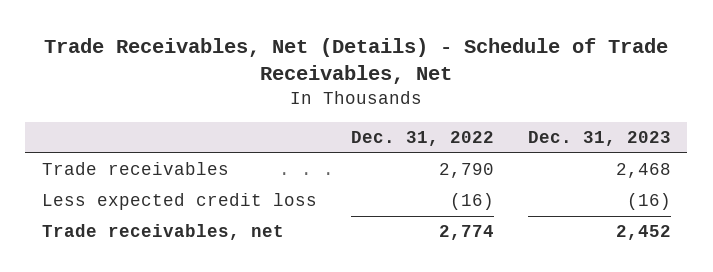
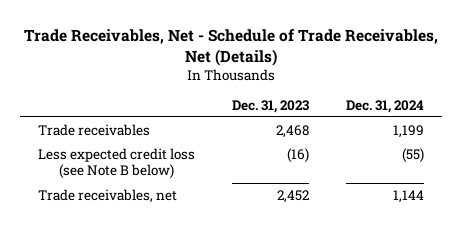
- Trade Receivables, Net (Details) - Schedule of Trade Receivables, Net
+ Trade Receivables, Net - Schedule of Trade Receivables, Net (Details)
- | Dec. 31, 2022 | Dec. 31, 2023
+ | Dec. 31, 2023 | Dec. 31, 2024
- Less expected credit loss | (16) | (16)
+ Less expected credit loss (see Note B below) | (16) | (55)

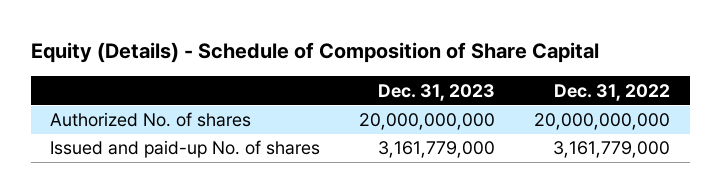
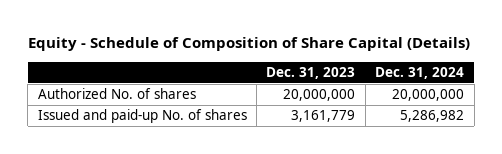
- Equity (Details) - Schedule of Composition of Share Capital
+ Equity - Schedule of Composition of Share Capital (Details)
- | Dec. 31, 2023 | Dec. 31, 2022
+ | Dec. 31, 2023 | Dec. 31, 2024
- Authorized No. of shares | 20,000,000,000 | 20,000,000,000
- Issued and paid-up No. of shares | 3,161,779,000 | 3,161,779,000
+ Authorized No. of shares | 20,000,000 | 20,000,000
+ Issued and paid-up No. of shares | 3,161,779 | 5,286,982

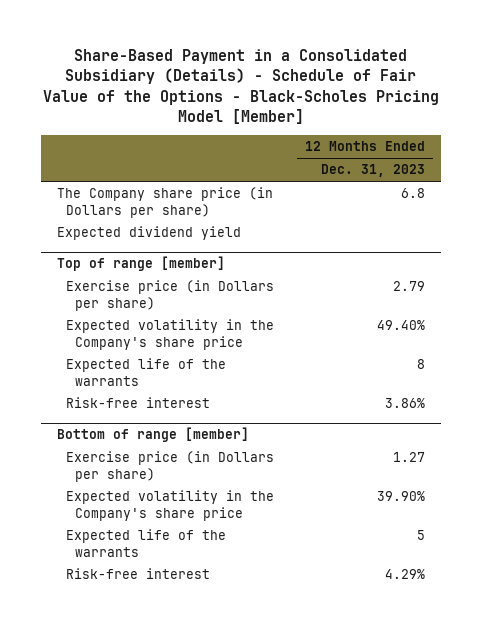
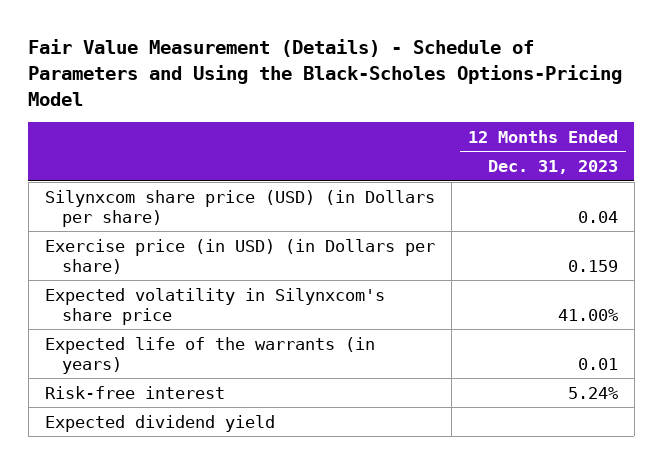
- Share-Based Payment in a Consolidated Subsidiary (Details) - Schedule of Fair Value of the Options - Black-Scholes Pricing Model [Member]
+ Fair Value Measurement (Details) - Schedule of Parameters and Using the Black-Scholes Options-Pricing Model
- The Company share price (in Dollars per share) | 6.8
+ Silynxcom share price (USD) (in Dollars per share) | 0.04
+ Exercise price (in USD) (in Dollars per share) | 0.159
+ Expected volatility in Silynxcom's share price | 41.00%
+ Expected life of the warrants (in years) | 0.01
+ Risk-free interest | 5.24%
- Top of range [member]
- Exercise price (in Dollars per share) | 2.79
- Expected volatility in the Company's share price | 49.40%
- Expected life of the warrants | 8
- Risk-free interest | 3.86%
- Bottom of range [member]
- Exercise price (in Dollars per share) | 1.27
- Expected volatility in the Company's share price | 39.90%
- Expected life of the warrants | 5
- Risk-free interest | 4.29%

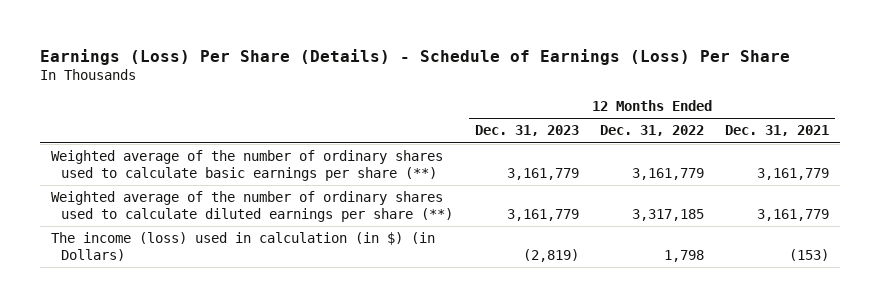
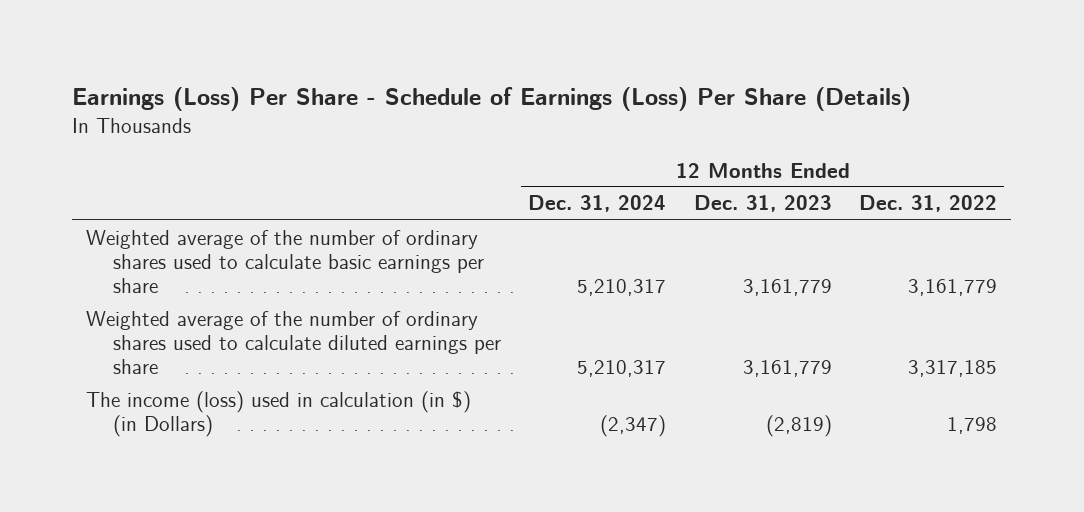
- Earnings (Loss) Per Share (Details) - Schedule of Earnings (Loss) Per Share
+ Earnings (Loss) Per Share - Schedule of Earnings (Loss) Per Share (Details)
- | 12 Months Ended Dec. 31, 2023 | 12 Months Ended Dec. 31, 2022 | 12 Months Ended Dec. 31, 2021
+ | 12 Months Ended Dec. 31, 2024 | 12 Months Ended Dec. 31, 2023 | 12 Months Ended Dec. 31, 2022
- Weighted average of the number of ordinary shares used to calculate basic earnings per share (**) | 3,161,779 | 3,161,779 | 3,161,779
- Weighted average of the number of ordinary shares used to calculate diluted earnings per share (**) | 3,161,779 | 3,317,185 | 3,161,779
+ Weighted average of the number of ordinary shares used to calculate basic earnings per share | 5,210,317 | 3,161,779 | 3,161,779
+ Weighted average of the number of ordinary shares used to calculate diluted earnings per share | 5,210,317 | 3,161,779 | 3,317,185

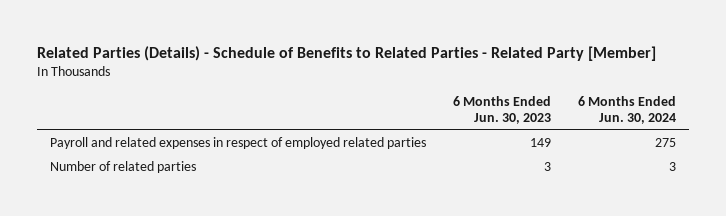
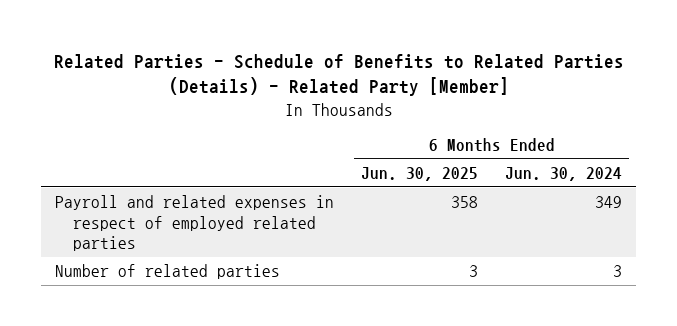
- Related Parties (Details) - Schedule of Benefits to Related Parties - Related Party [Member]
+ Related Parties - Schedule of Benefits to Related Parties (Details) - Related Party [Member]
- | 6 Months Ended Jun. 30, 2023 | 6 Months Ended Jun. 30, 2024
+ | 6 Months Ended Jun. 30, 2025 | 6 Months Ended Jun. 30, 2024
- Payroll and related expenses in respect of employed related parties | 149 | 275
+ Payroll and related expenses in respect of employed related parties | 358 | 349

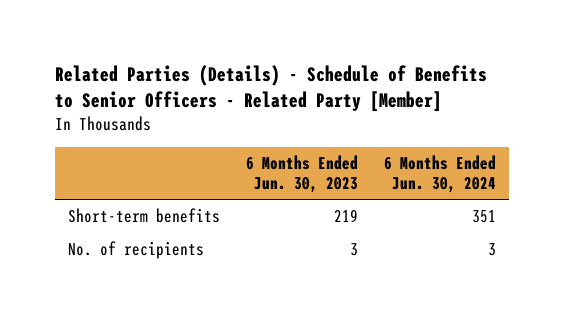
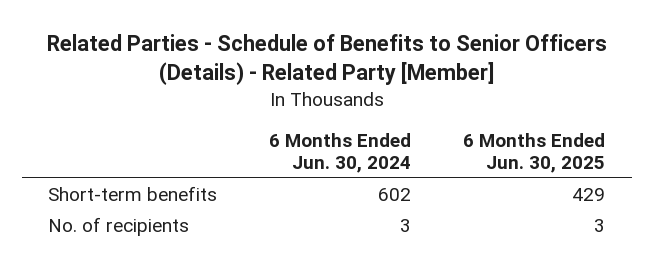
- Related Parties (Details) - Schedule of Benefits to Senior Officers - Related Party [Member]
+ Related Parties - Schedule of Benefits to Senior Officers (Details) - Related Party [Member]
- | 6 Months Ended Jun. 30, 2023 | 6 Months Ended Jun. 30, 2024
+ | 6 Months Ended Jun. 30, 2024 | 6 Months Ended Jun. 30, 2025
- Short-term benefits | 219 | 351
+ Short-term benefits | 602 | 429

